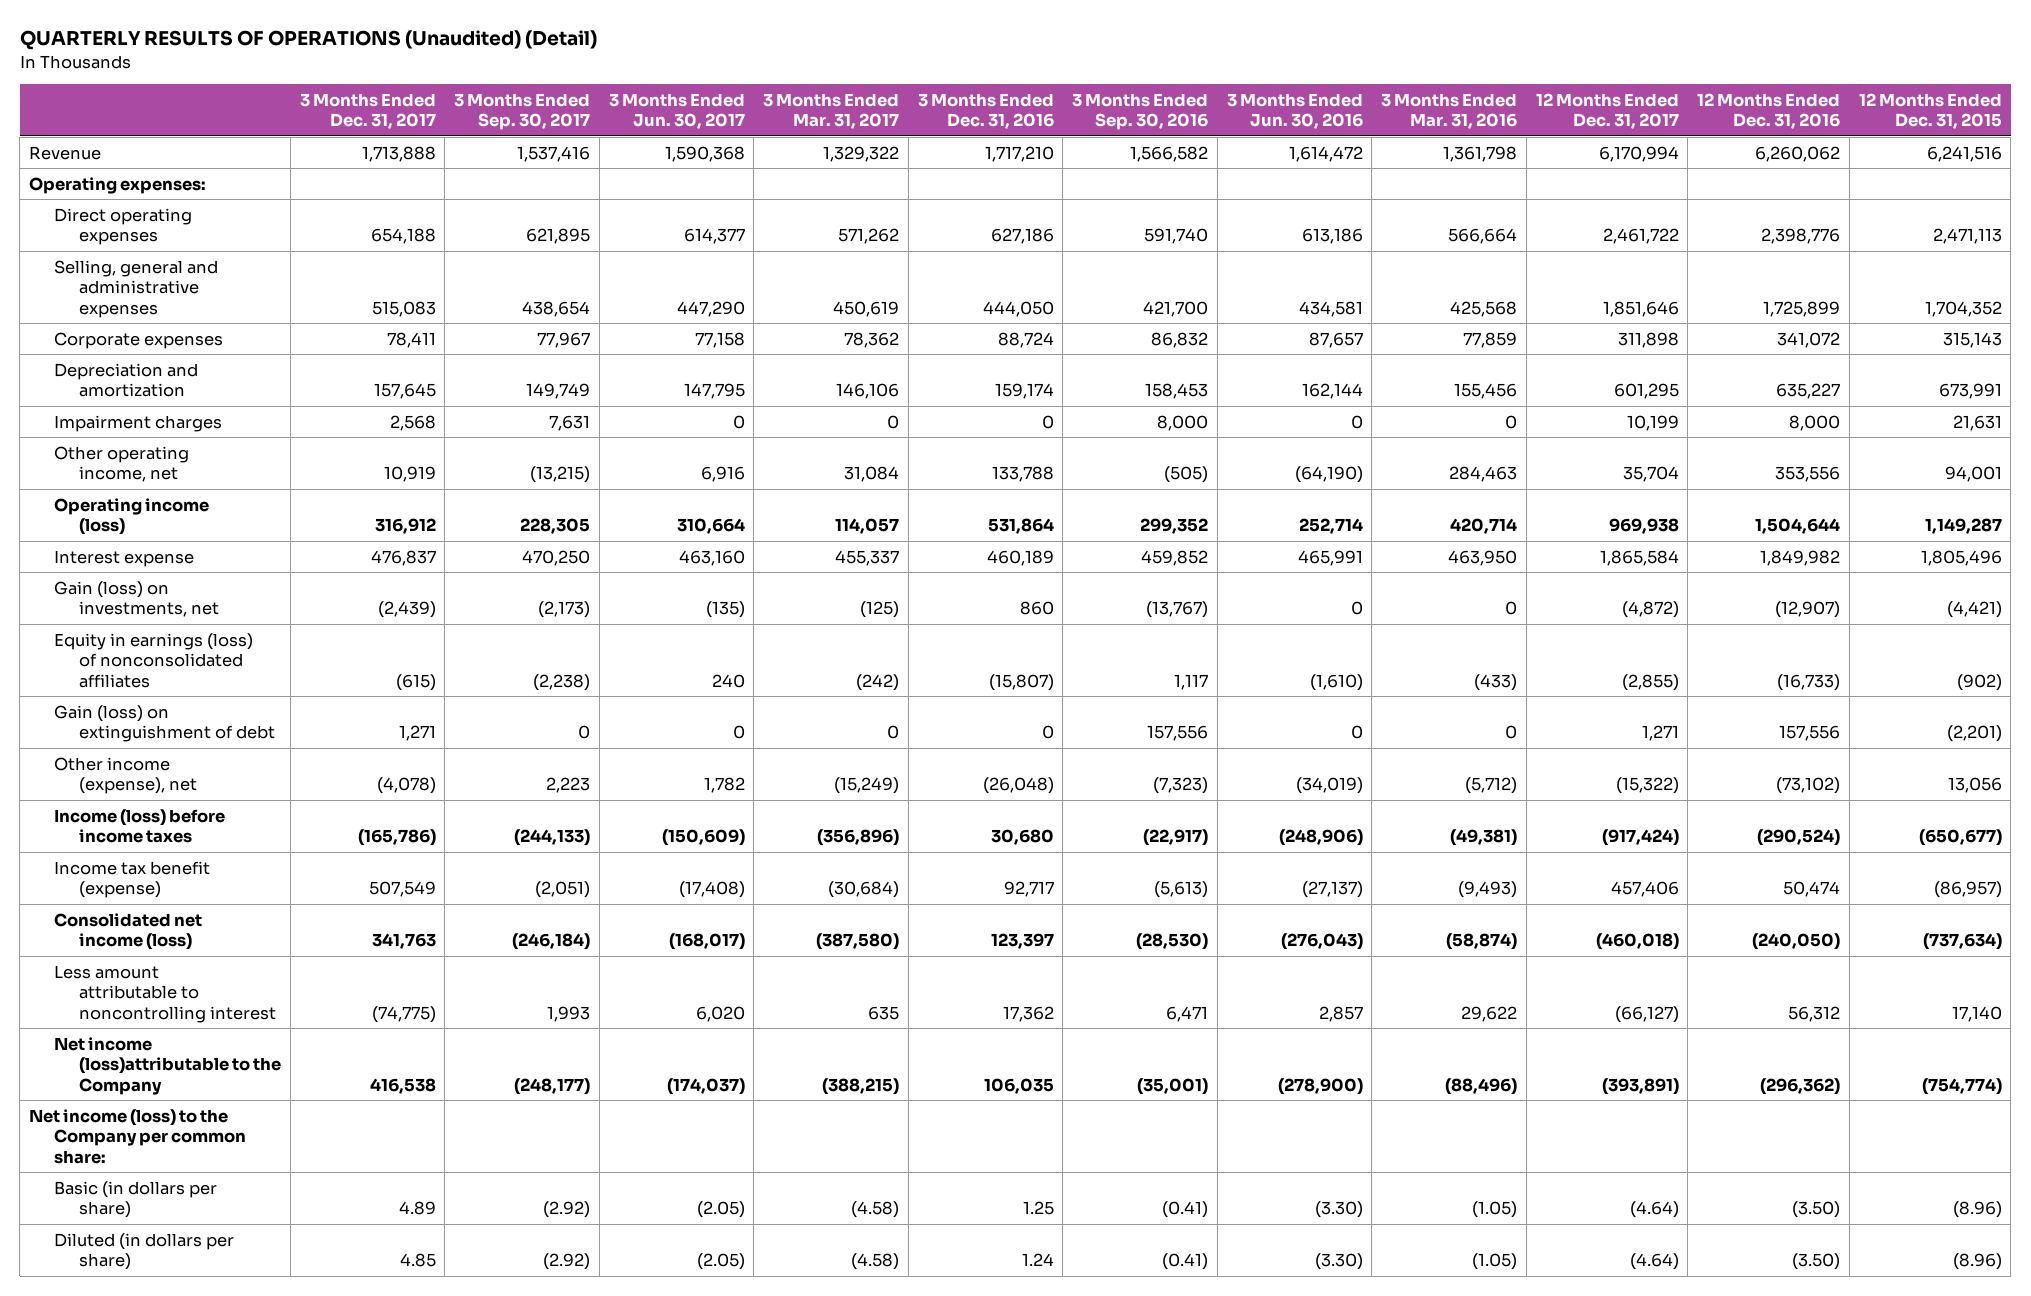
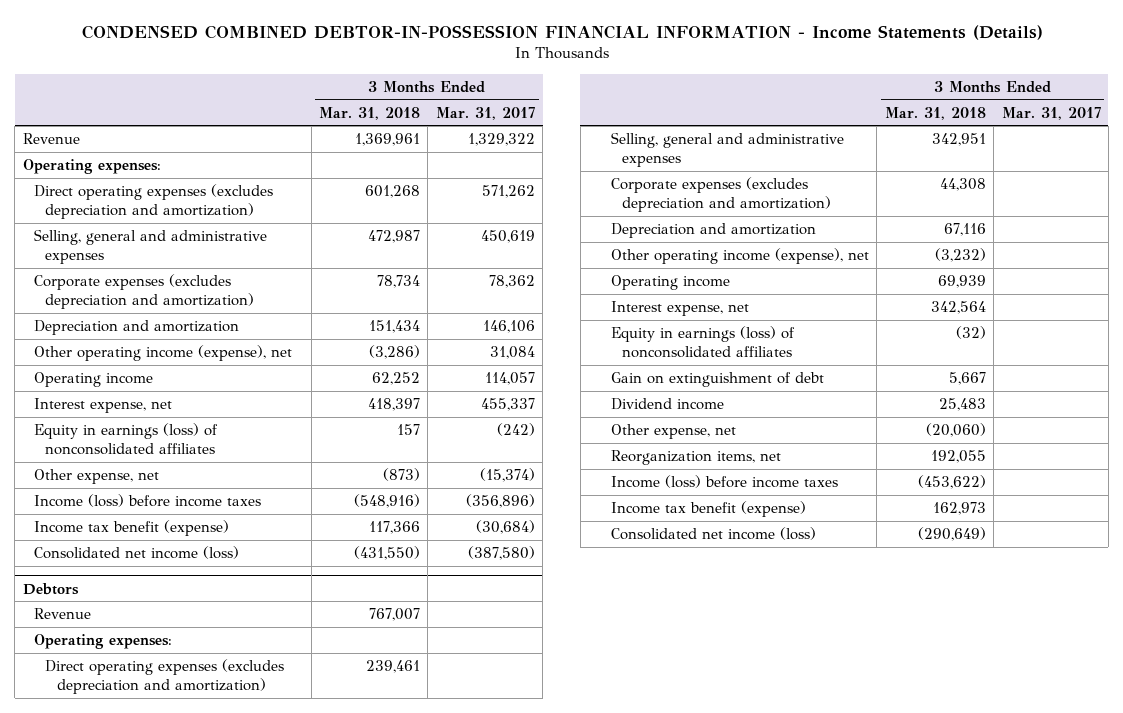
- QUARTERLY RESULTS OF OPERATIONS (Unaudited) (Detail)
+ CONDENSED COMBINED DEBTOR-IN-POSSESSION FINANCIAL INFORMATION - Income Statements (Details)
- | 3 Months Ended Dec. 31, 2017 | 3 Months Ended Sep. 30, 2017 | 3 Months Ended Jun. 30, 2017 | 3 Months Ended Mar. 31, 2017 | 3 Months Ended Dec. 31, 2016 | 3 Months Ended Sep. 30, 2016 | 3 Months Ended Jun. 30, 2016 | 3 Months Ended Mar. 31, 2016 | 12 Months Ended Dec. 31, 2017 | 12 Months Ended Dec. 31, 2016 | 12 Months Ended Dec. 31, 2015
+ | 3 Months Ended Mar. 31, 2018 | 3 Months Ended Mar. 31, 2017
- Direct operating expenses | 654,188 | 621,895 | 614,377 | 571,262 | 627,186 | 591,740 | 613,186 | 566,664 | 2,461,722 | 2,398,776 | 2,471,113
+ Direct operating expenses (excludes depreciation and amortization) | 601,268 | 571,262
- Corporate expenses | 78,411 | 77,967 | 77,158 | 78,362 | 88,724 | 86,832 | 87,657 | 77,859 | 311,898 | 341,072 | 315,143
+ Corporate expenses (excludes depreciation and amortization) | 78,734 | 78,362
- Impairment charges | 2,568 | 7,631 | 0 | 0 | 0 | 8,000 | 0 | 0 | 10,199 | 8,000 | 21,631
- Other operating income, net | 10,919 | (13,215) | 6,916 | 31,084 | 133,788 | (505) | (64,190) | 284,463 | 35,704 | 353,556 | 94,001
- Operating income (loss) | 316,912 | 228,305 | 310,664 | 114,057 | 531,864 | 299,352 | 252,714 | 420,714 | 969,938 | 1,504,644 | 1,149,287
- Interest expense | 476,837 | 470,250 | 463,160 | 455,337 | 460,189 | 459,852 | 465,991 | 463,950 | 1,865,584 | 1,849,982 | 1,805,496
- Gain (loss) on investments, net | (2,439) | (2,173) | (135) | (125) | 860 | (13,767) | 0 | 0 | (4,872) | (12,907) | (4,421)
+ Other operating income (expense), net | (3,286) | 31,084
+ Operating income | 62,252 | 114,057
+ Interest expense, net | 418,397 | 455,337
- Gain (loss) on extinguishment of debt | 1,271 | 0 | 0 | 0 | 0 | 157,556 | 0 | 0 | 1,271 | 157,556 | (2,201)
- Other income (expense), net | (4,078) | 2,223 | 1,782 | (15,249) | (26,048) | (7,323) | (34,019) | (5,712) | (15,322) | (73,102) | 13,056
+ Other expense, net | (873) | (15,374)
- Less amount attributable to noncontrolling interest | (74,775) | 1,993 | 6,020 | 635 | 17,362 | 6,471 | 2,857 | 29,622 | (66,127) | 56,312 | 17,140
- Net income (loss)attributable to the Company | 416,538 | (248,177) | (174,037) | (388,215) | 106,035 | (35,001) | (278,900) | (88,496) | (393,891) | (296,362) | (754,774)
- Net income (loss) to the Company per common share:
- Basic (in dollars per share) | 4.89 | (2.92) | (2.05) | (4.58) | 1.25 | (0.41) | (3.30) | (1.05) | (4.64) | (3.50) | (8.96)
- Diluted (in dollars per share) | 4.85 | (2.92) | (2.05) | (4.58) | 1.24 | (0.41) | (3.30) | (1.05) | (4.64) | (3.50) | (8.96)
+ Debtors
+ Revenue | 767,007 |
+ Operating expenses:
+ Direct operating expenses (excludes depreciation and amortization) | 239,461 |
+ Selling, general and administrative expenses | 342,951 |
+ Corporate expenses (excludes depreciation and amortization) | 44,308 |
+ Depreciation and amortization | 67,116 |
+ Other operating income (expense), net | (3,232) |
+ Operating income | 69,939 |
+ Interest expense, net | 342,564 |
+ Equity in earnings (loss) of nonconsolidated affiliates | (32) |
+ Gain on extinguishment of debt | 5,667 |
+ Dividend income | 25,483 |
+ Other expense, net | (20,060) |
+ Reorganization items, net | 192,055 |
+ Income (loss) before income taxes | (453,622) |
+ Income tax benefit (expense) | 162,973 |
+ Consolidated net income (loss) | (290,649) |

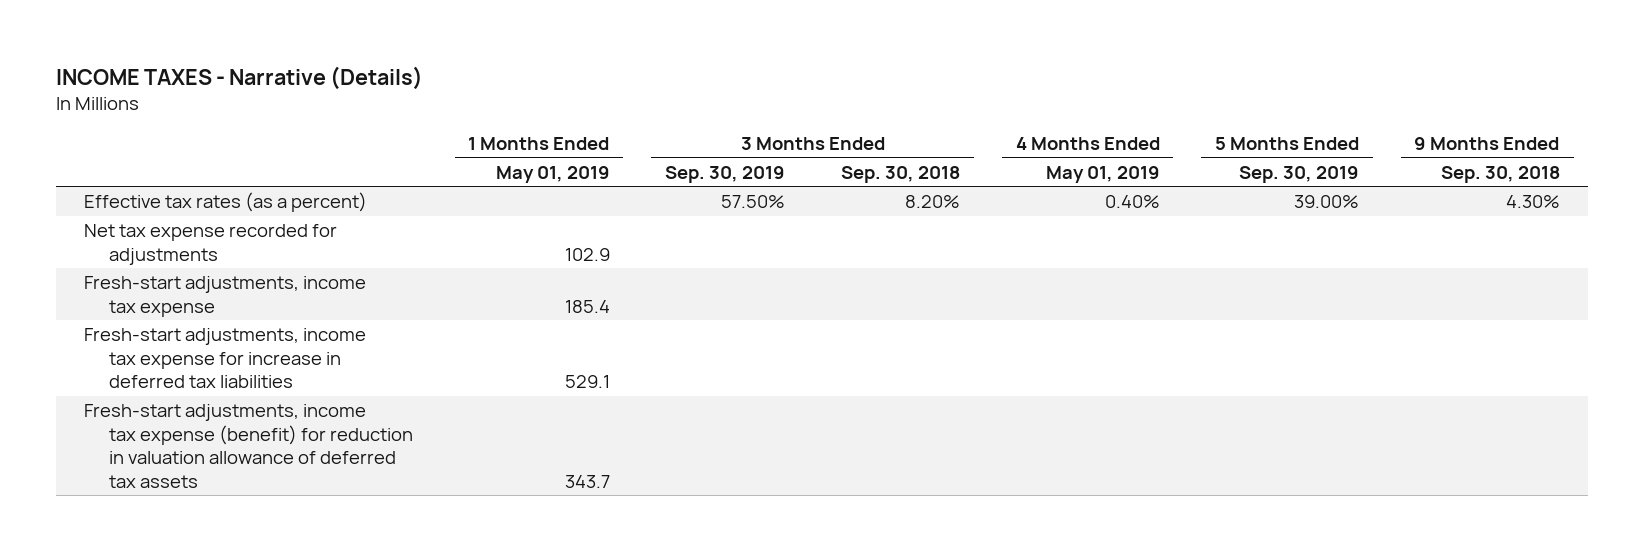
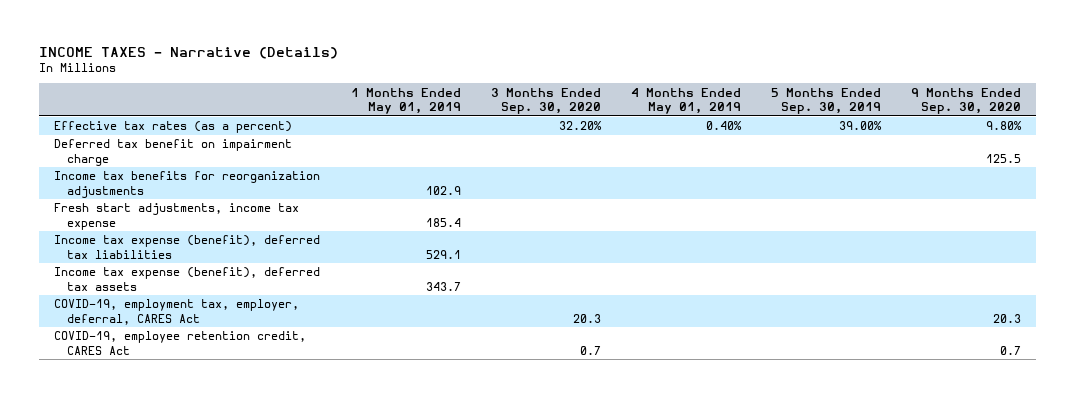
- | 1 Months Ended May 01, 2019 | 3 Months Ended Sep. 30, 2019 | 3 Months Ended Sep. 30, 2018 | 4 Months Ended May 01, 2019 | 5 Months Ended Sep. 30, 2019 | 9 Months Ended Sep. 30, 2018
+ | 1 Months Ended May 01, 2019 | 3 Months Ended Sep. 30, 2020 | 4 Months Ended May 01, 2019 | 5 Months Ended Sep. 30, 2019 | 9 Months Ended Sep. 30, 2020
- Net tax expense recorded for adjustments | 102.9 | | | | |
- Fresh-start adjustments, income tax expense | 185.4 | | | | |
- Fresh-start adjustments, income tax expense for increase in deferred tax liabilities | 529.1 | | | | |
- Fresh-start adjustments, income tax expense (benefit) for reduction in valuation allowance of deferred tax assets | 343.7 | | | | |
+ Deferred tax benefit on impairment charge | | | | | 125.5
+ Income tax benefits for reorganization adjustments | 102.9 | | | |
+ Fresh start adjustments, income tax expense | 185.4 | | | |
+ Income tax expense (benefit), deferred tax liabilities | 529.1 | | | |
+ Income tax expense (benefit), deferred tax assets | 343.7 | | | |
+ COVID-19, employment tax, employer, deferral, CARES Act | | 20.3 | | | 20.3
+ COVID-19, employee retention credit, CARES Act | | 0.7 | | | 0.7

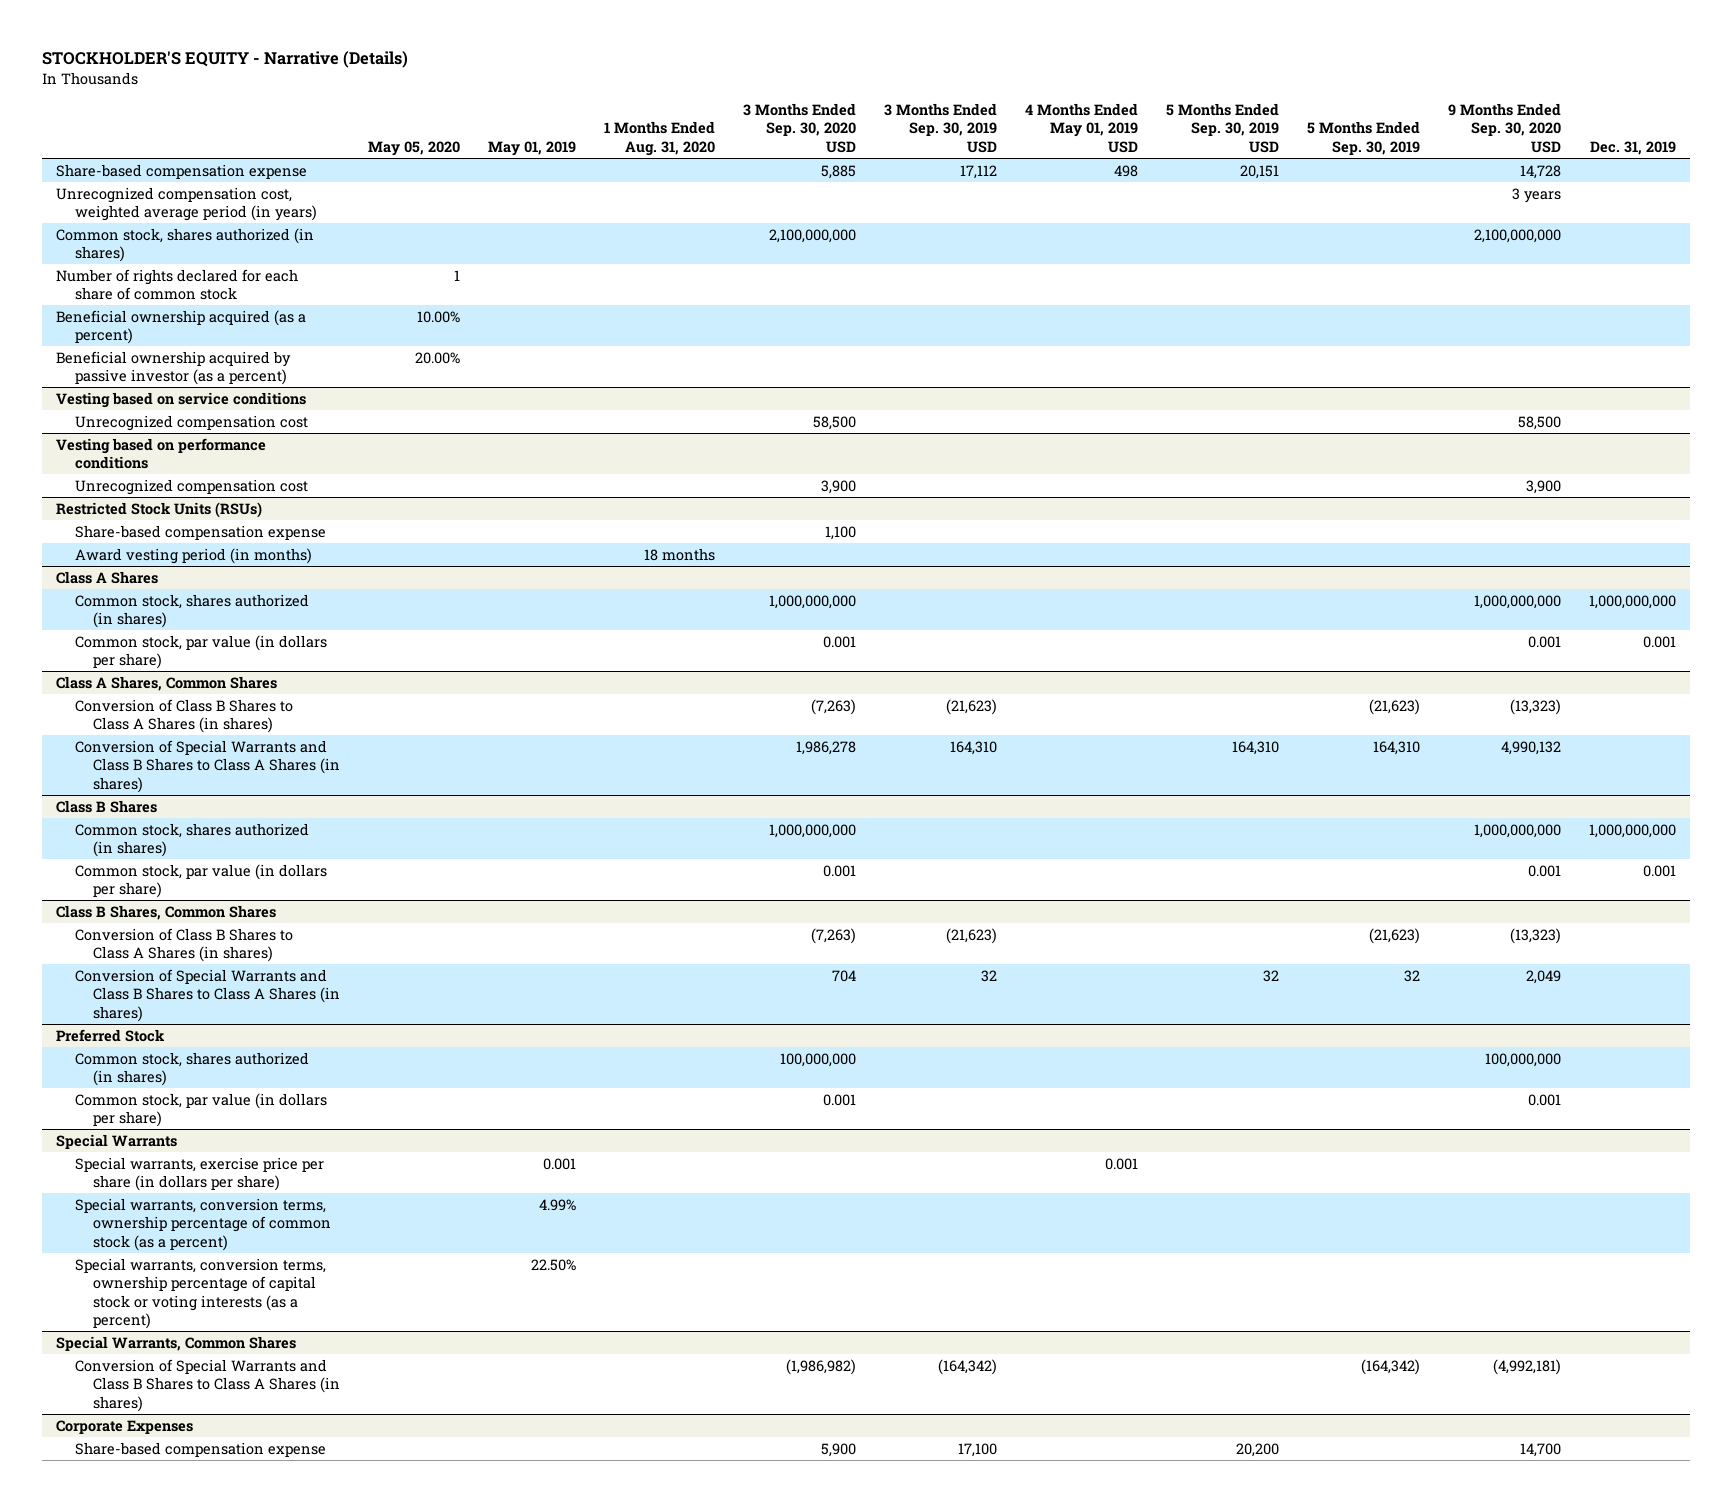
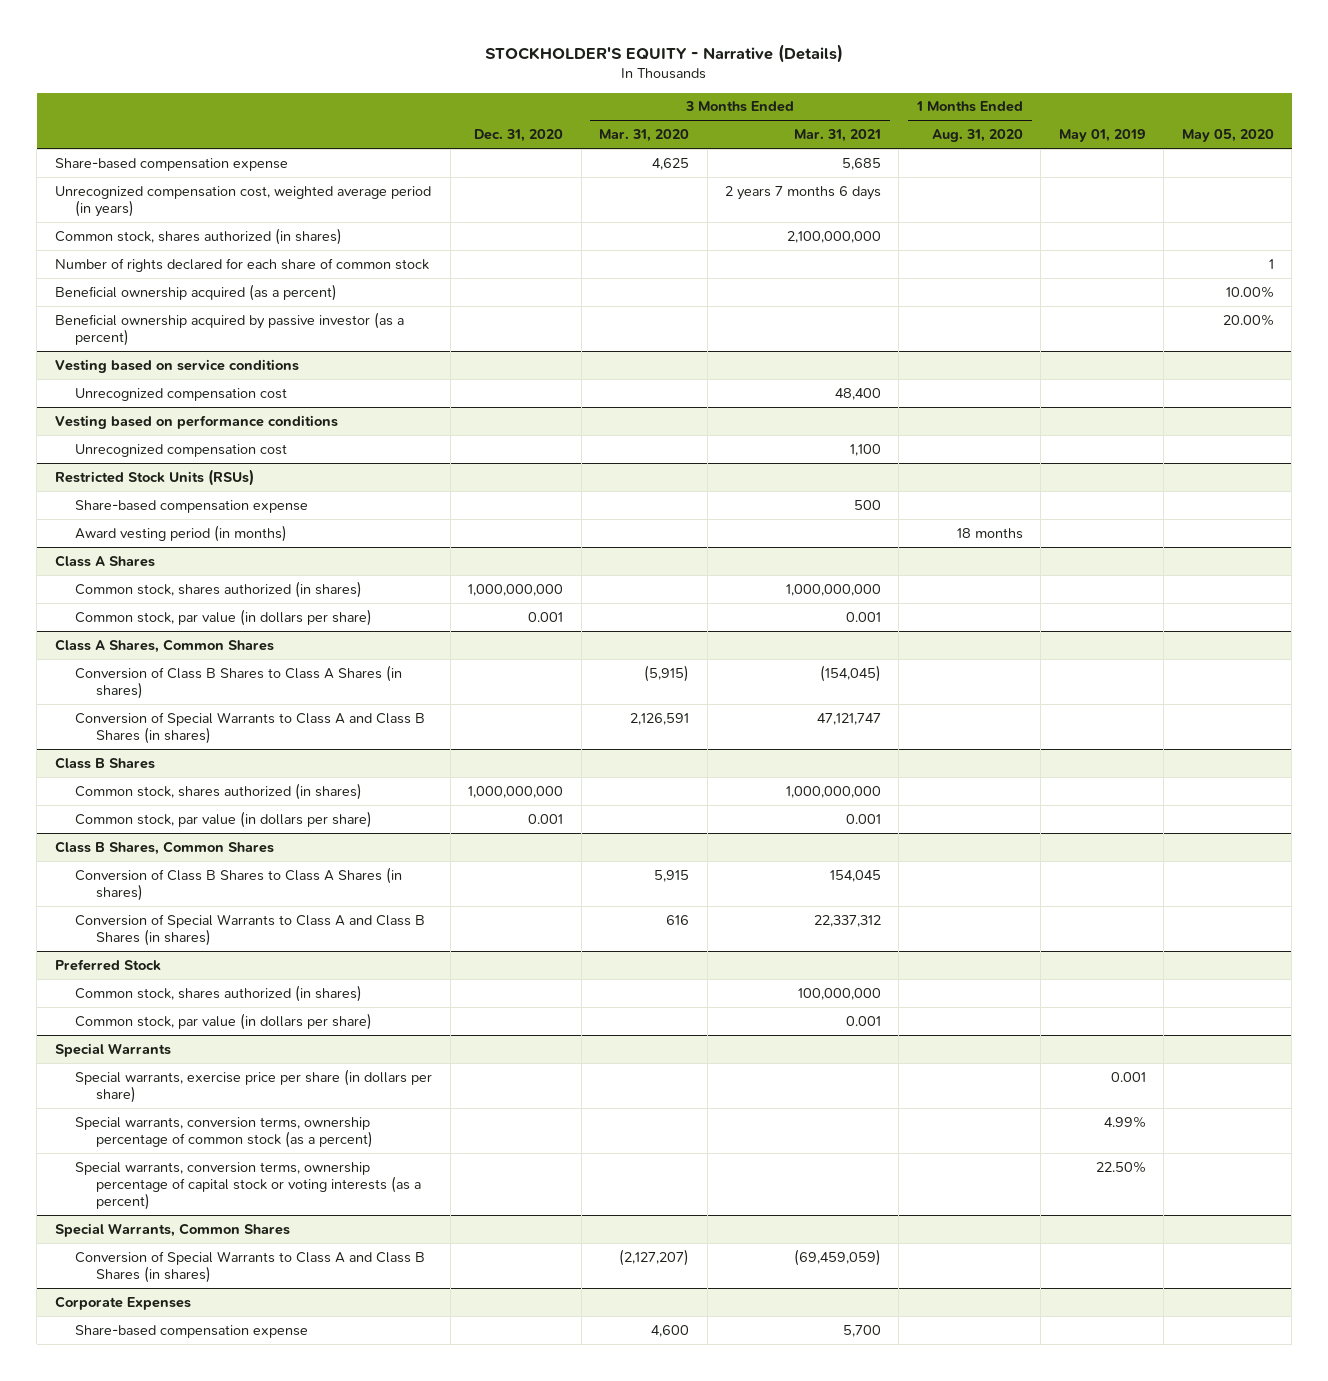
- | May 05, 2020 | May 01, 2019 | 1 Months Ended Aug. 31, 2020 | 3 Months Ended Sep. 30, 2020 USD | 3 Months Ended Sep. 30, 2019 USD | 4 Months Ended May 01, 2019 USD | 5 Months Ended Sep. 30, 2019 USD | 5 Months Ended Sep. 30, 2019 | 9 Months Ended Sep. 30, 2020 USD | Dec. 31, 2019
+ | Dec. 31, 2020 | 3 Months Ended Mar. 31, 2020 | 3 Months Ended Mar. 31, 2021 | 1 Months Ended Aug. 31, 2020 | May 01, 2019 | May 05, 2020
@ Class A Shares, Common Shares
- Conversion of Special Warrants and Class B Shares to Class A Shares (in shares) | | | | 1,986,278 | 164,310 | | 164,310 | 164,310 | 4,990,132 |
+ Conversion of Special Warrants to Class A and Class B Shares (in shares) | | 2,126,591 | 47,121,747 | | |
@ Class B Shares, Common Shares
- Conversion of Special Warrants and Class B Shares to Class A Shares (in shares) | | | | 704 | 32 | | 32 | 32 | 2,049 |
+ Conversion of Special Warrants to Class A and Class B Shares (in shares) | | 616 | 22,337,312 | | |
@ Special Warrants, Common Shares
- Conversion of Special Warrants and Class B Shares to Class A Shares (in shares) | | | | (1,986,982) | (164,342) | | | (164,342) | (4,992,181) |
+ Conversion of Special Warrants to Class A and Class B Shares (in shares) | | (2,127,207) | (69,459,059) | | |

